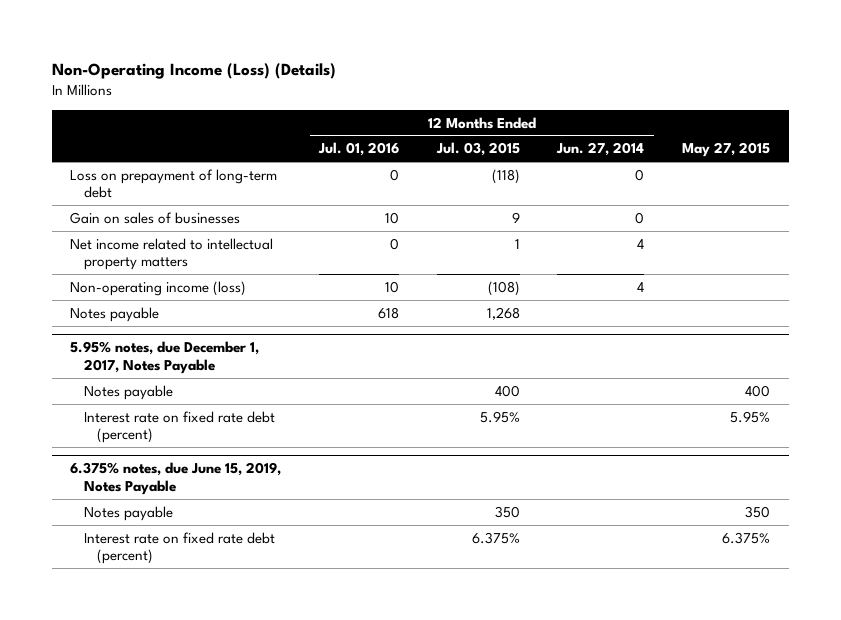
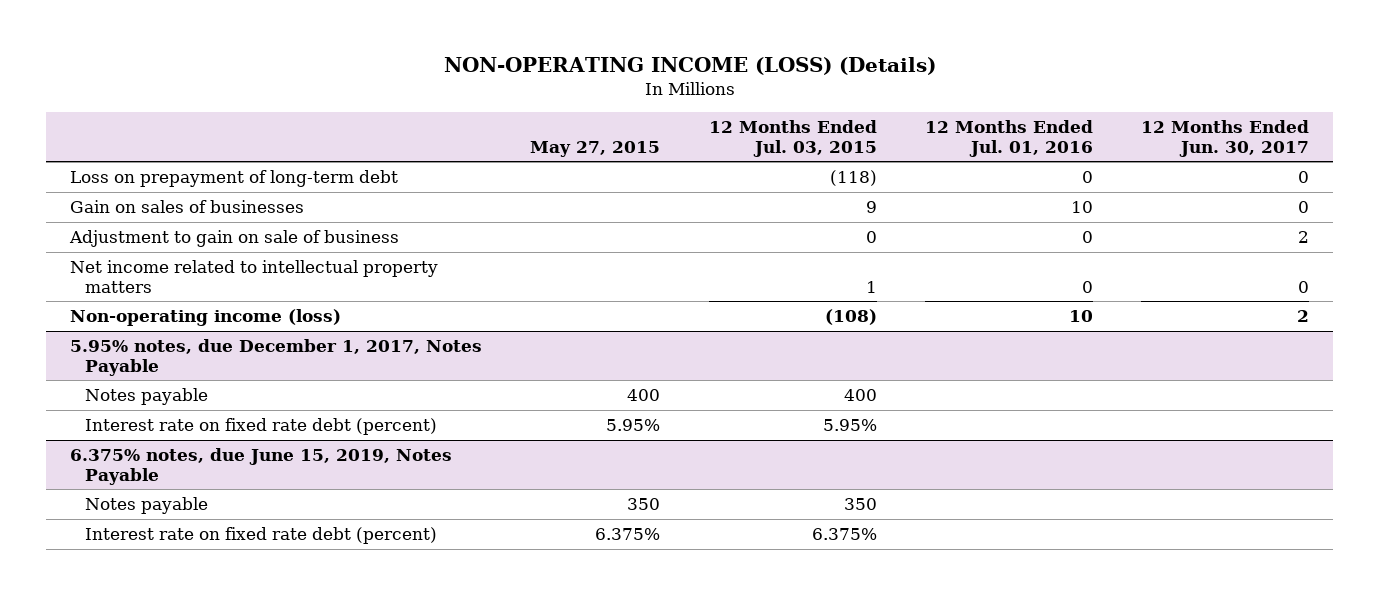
- Non-Operating Income (Loss) (Details)
+ NON-OPERATING INCOME (LOSS) (Details)
- | 12 Months Ended Jul. 01, 2016 | 12 Months Ended Jul. 03, 2015 | 12 Months Ended Jun. 27, 2014 | May 27, 2015
+ | May 27, 2015 | 12 Months Ended Jul. 03, 2015 | 12 Months Ended Jul. 01, 2016 | 12 Months Ended Jun. 30, 2017
+ Adjustment to gain on sale of business | | 0 | 0 | 2
- Notes payable | 618 | 1,268 | |

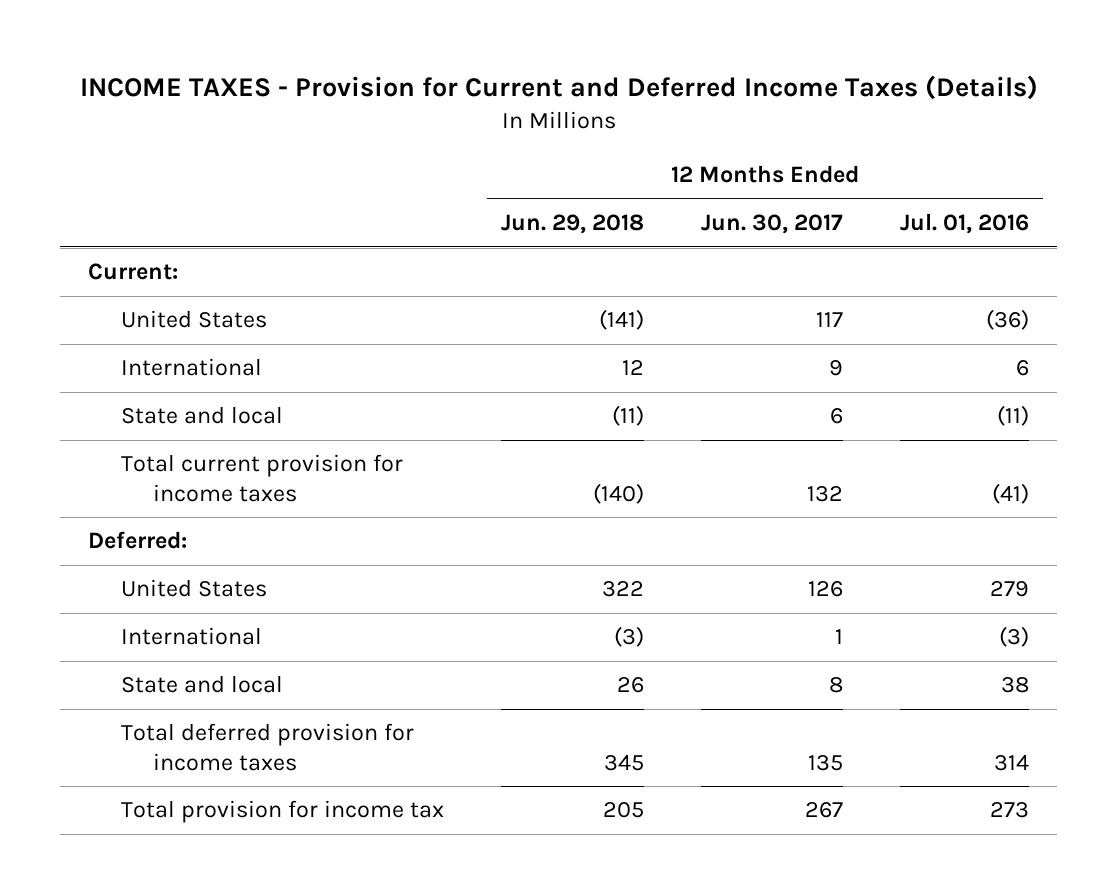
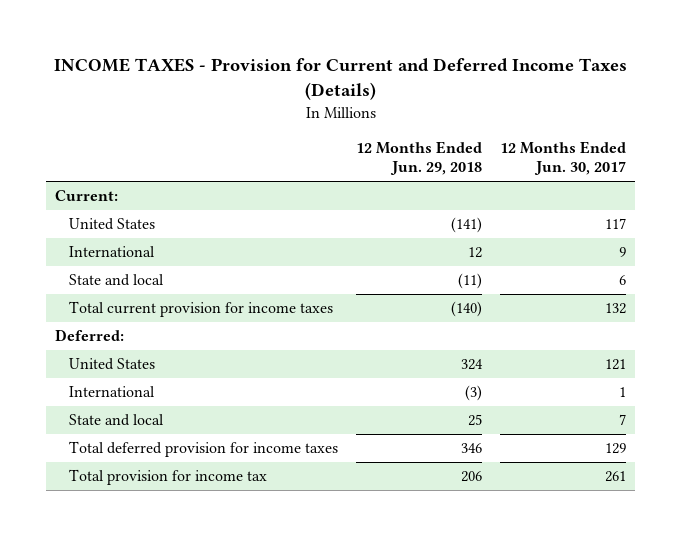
- | 12 Months Ended Jun. 29, 2018 | 12 Months Ended Jun. 30, 2017 | 12 Months Ended Jul. 01, 2016
+ | 12 Months Ended Jun. 29, 2018 | 12 Months Ended Jun. 30, 2017
- United States | 322 | 126 | 279
+ United States | 324 | 121
- State and local | 26 | 8 | 38
- Total deferred provision for income taxes | 345 | 135 | 314
- Total provision for income tax | 205 | 267 | 273
+ State and local | 25 | 7
+ Total deferred provision for income taxes | 346 | 129
+ Total provision for income tax | 206 | 261

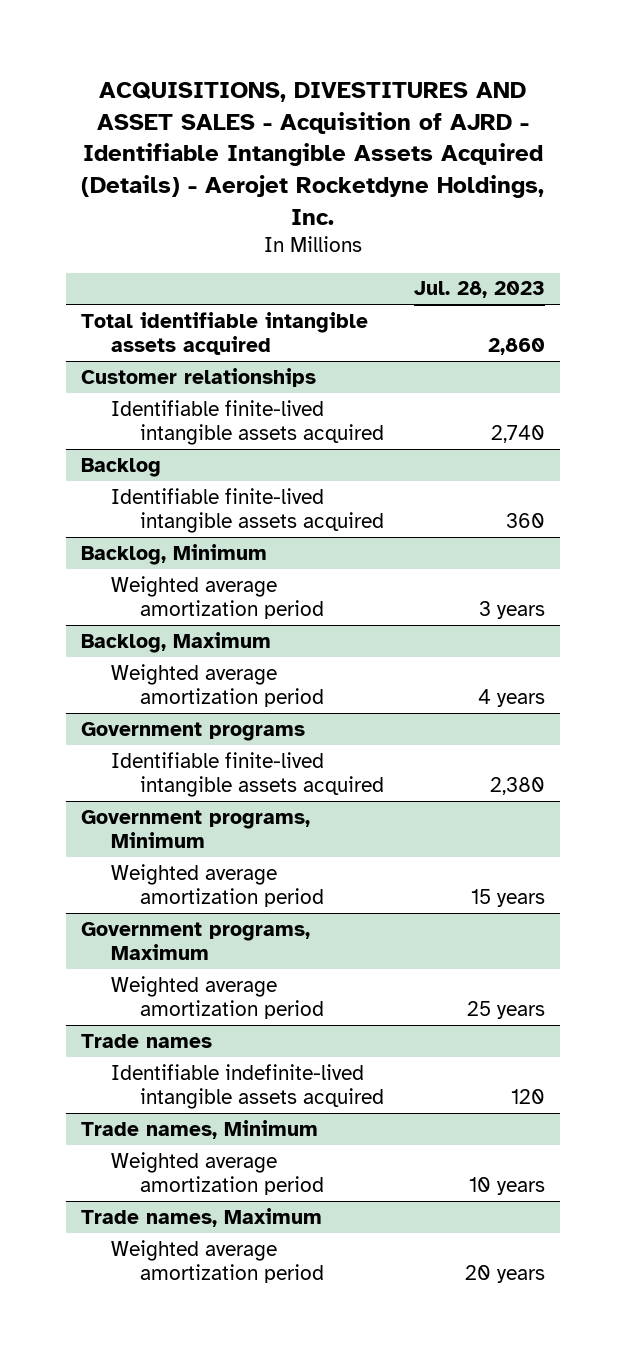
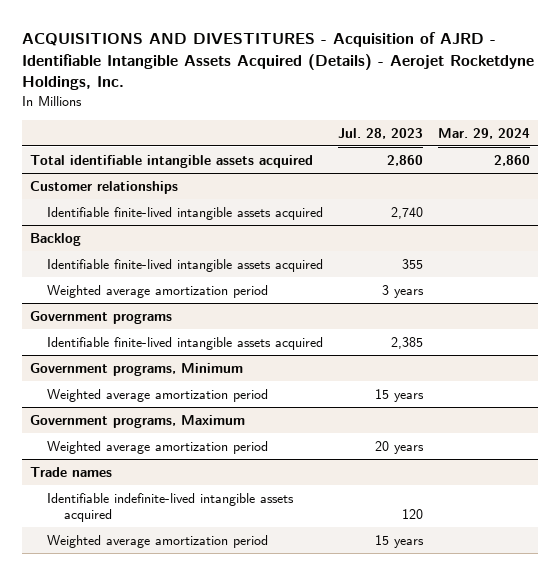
- ACQUISITIONS, DIVESTITURES AND ASSET SALES - Acquisition of AJRD - Identifiable Intangible Assets Acquired (Details) - Aerojet Rocketdyne Holdings, Inc.
+ ACQUISITIONS AND DIVESTITURES - Acquisition of AJRD - Identifiable Intangible Assets Acquired (Details) - Aerojet Rocketdyne Holdings, Inc.
- | Jul. 28, 2023
+ | Jul. 28, 2023 | Mar. 29, 2024
@ Backlog
- Identifiable finite-lived intangible assets acquired | 360
- Backlog, Minimum
@ Backlog
+ Identifiable finite-lived intangible assets acquired | 355 |
- Backlog, Maximum
- Weighted average amortization period | 4 years
@ Government programs
- Identifiable finite-lived intangible assets acquired | 2,380
+ Identifiable finite-lived intangible assets acquired | 2,385 |
@ Government programs, Maximum
- Weighted average amortization period | 25 years
+ Weighted average amortization period | 20 years |
- Trade names, Minimum
- Weighted average amortization period | 10 years
- Trade names, Maximum
- Weighted average amortization period | 20 years
@ Trade names
+ Weighted average amortization period | 15 years |

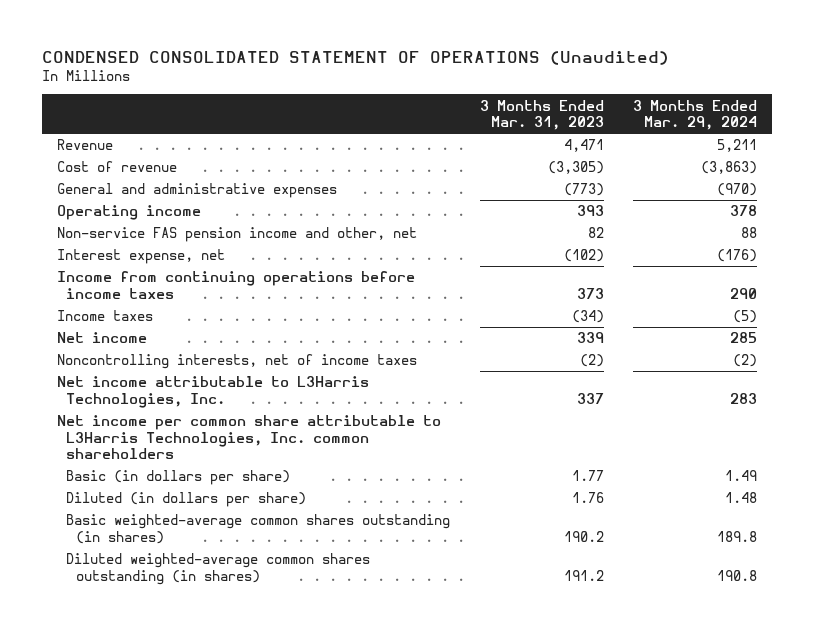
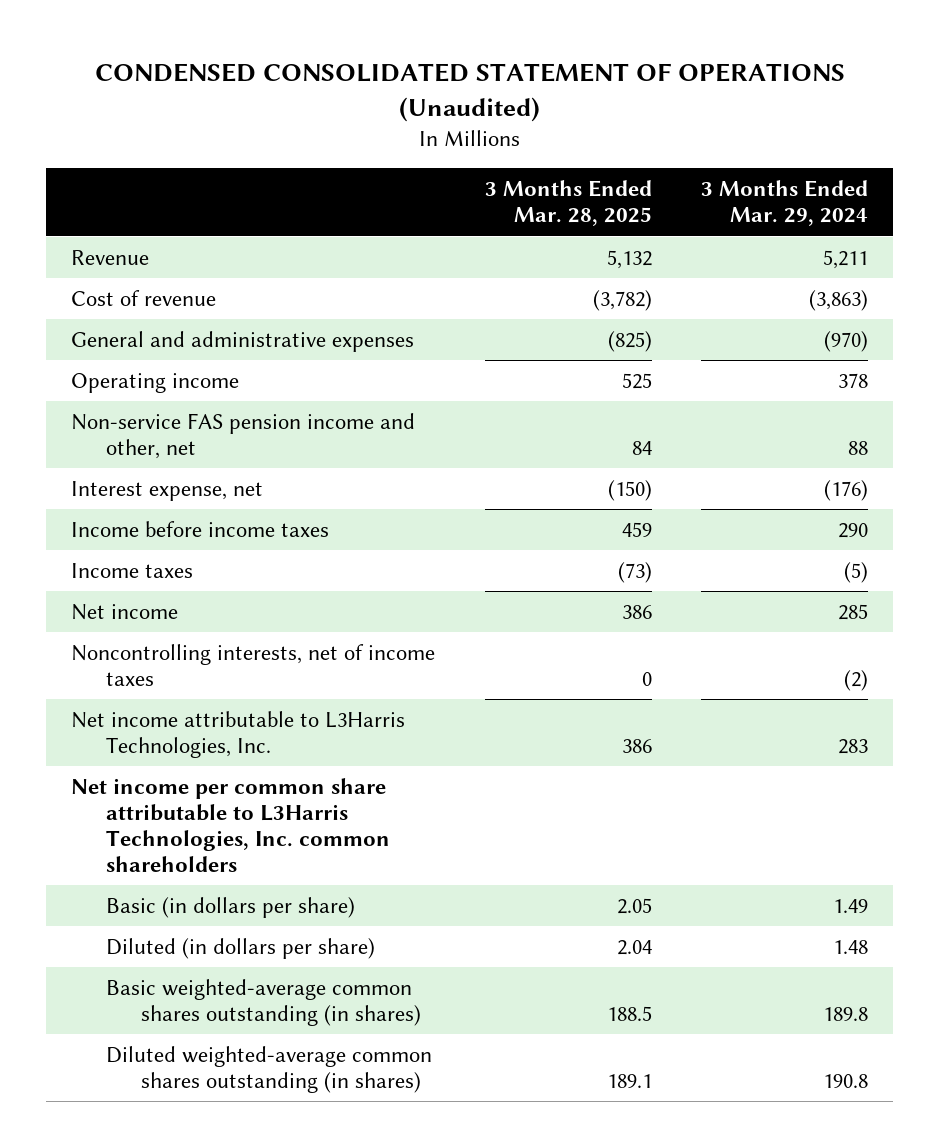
- | 3 Months Ended Mar. 31, 2023 | 3 Months Ended Mar. 29, 2024
+ | 3 Months Ended Mar. 28, 2025 | 3 Months Ended Mar. 29, 2024
- Income from continuing operations before income taxes | 373 | 290
+ Income before income taxes | 459 | 290

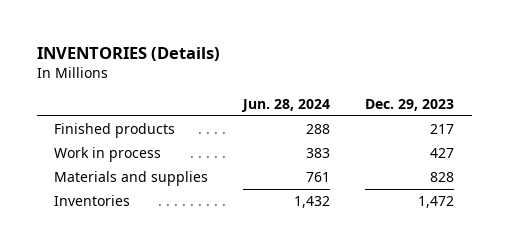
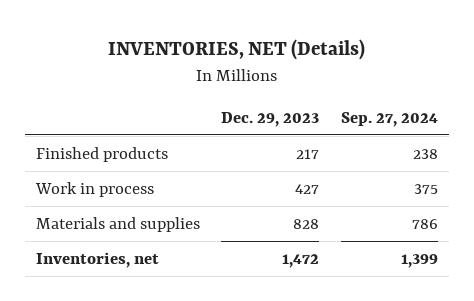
- INVENTORIES (Details)
+ INVENTORIES, NET (Details)
- | Jun. 28, 2024 | Dec. 29, 2023
+ | Dec. 29, 2023 | Sep. 27, 2024
- Inventories | 1,432 | 1,472
+ Inventories, net | 1,472 | 1,399

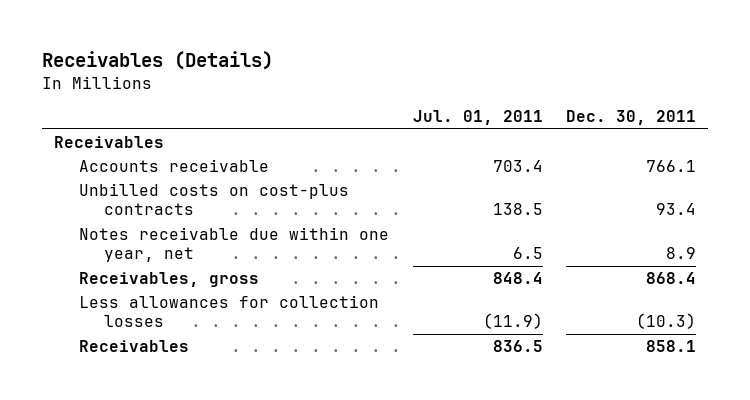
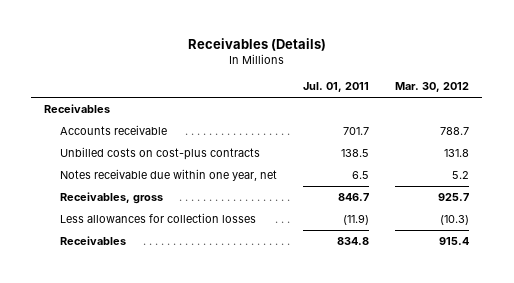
- | Jul. 01, 2011 | Dec. 30, 2011
+ | Jul. 01, 2011 | Mar. 30, 2012
- Accounts receivable | 703.4 | 766.1
+ Accounts receivable | 701.7 | 788.7
- Receivables, gross | 848.4 | 868.4
+ Receivables, gross | 846.7 | 925.7
- Receivables | 836.5 | 858.1
+ Receivables | 834.8 | 915.4

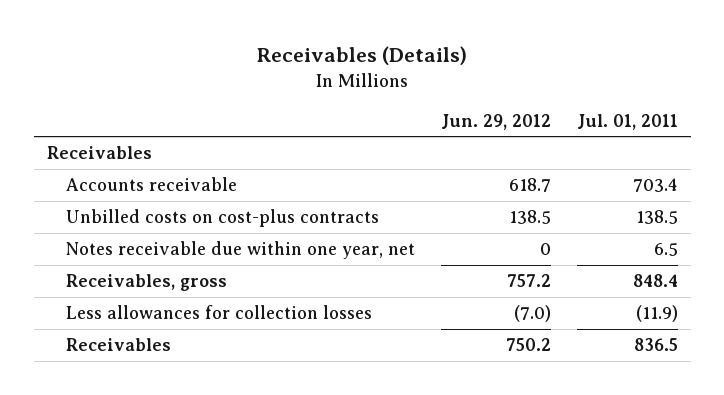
- | Jul. 01, 2011 | Mar. 30, 2012
+ | Jun. 29, 2012 | Jul. 01, 2011
- Accounts receivable | 701.7 | 788.7
+ Accounts receivable | 618.7 | 703.4
- Receivables, gross | 846.7 | 925.7
+ Receivables, gross | 757.2 | 848.4
- Receivables | 834.8 | 915.4
+ Receivables | 750.2 | 836.5

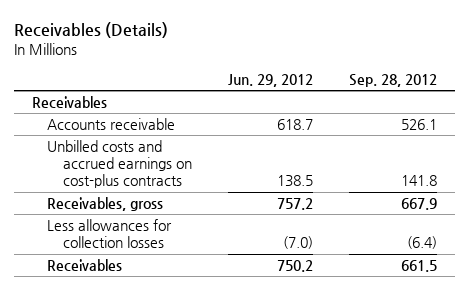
- | Jun. 29, 2012 | Jul. 01, 2011
+ | Jun. 29, 2012 | Sep. 28, 2012
- Unbilled costs on cost-plus contracts | 138.5 | 138.5
- Notes receivable due within one year, net | 0 | 6.5
+ Unbilled costs and accrued earnings on cost-plus contracts | 138.5 | 141.8

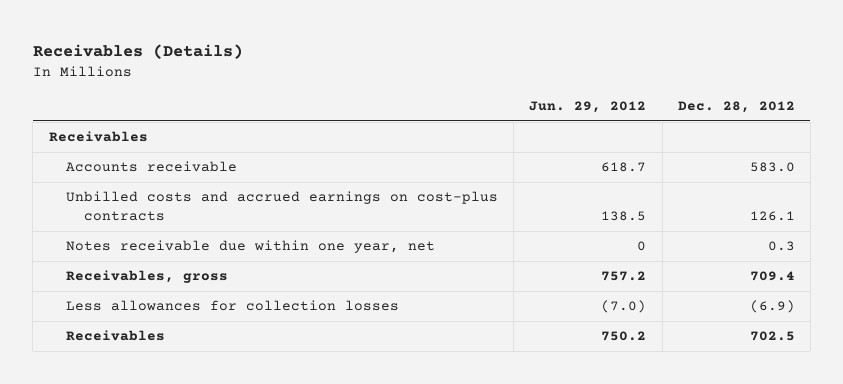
- | Jun. 29, 2012 | Sep. 28, 2012
+ | Jun. 29, 2012 | Dec. 28, 2012
+ Notes receivable due within one year, net | 0 | 0.3

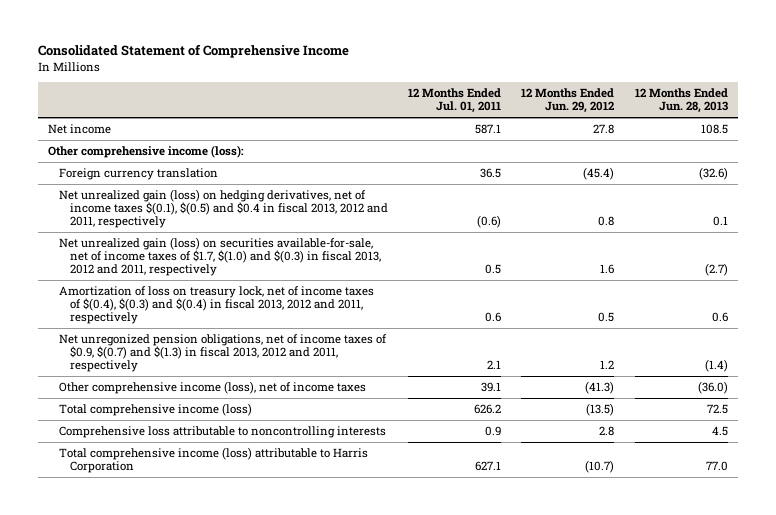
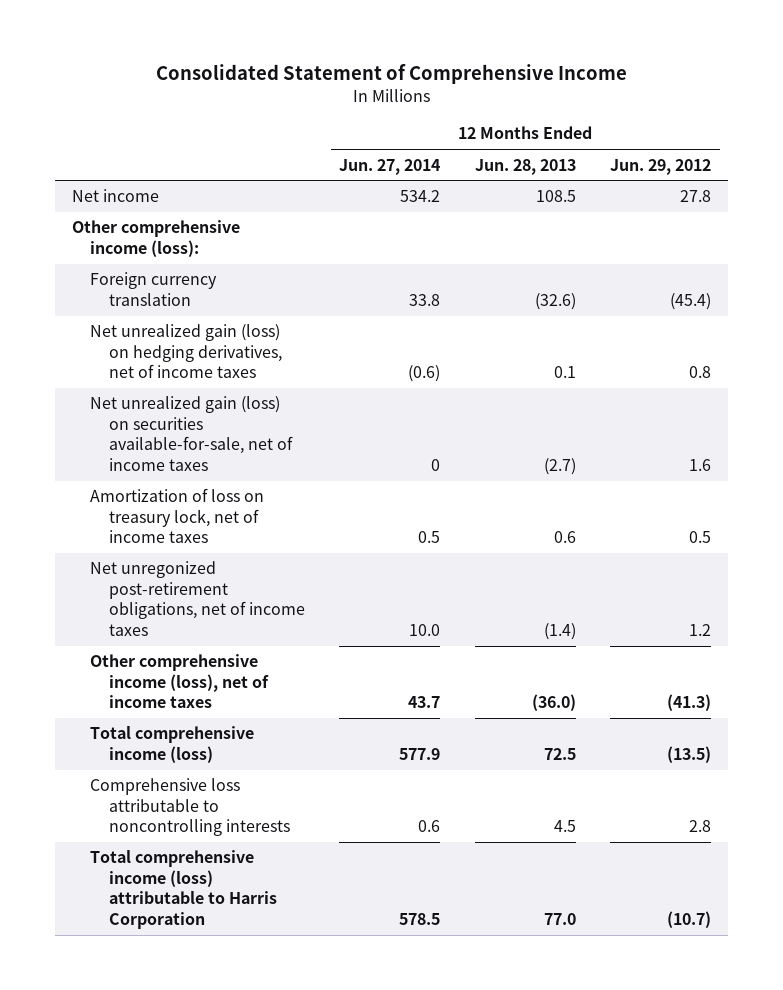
- | 12 Months Ended Jul. 01, 2011 | 12 Months Ended Jun. 29, 2012 | 12 Months Ended Jun. 28, 2013
+ | 12 Months Ended Jun. 27, 2014 | 12 Months Ended Jun. 28, 2013 | 12 Months Ended Jun. 29, 2012
- Net unrealized gain (loss) on hedging derivatives, net of income taxes $(0.1), $(0.5) and $0.4 in fiscal 2013, 2012 and 2011, respectively | (0.6) | 0.8 | 0.1
- Net unrealized gain (loss) on securities available-for-sale, net of income taxes of $1.7, $(1.0) and $(0.3) in fiscal 2013, 2012 and 2011, respectively | 0.5 | 1.6 | (2.7)
- Amortization of loss on treasury lock, net of income taxes of $(0.4), $(0.3) and $(0.4) in fiscal 2013, 2012 and 2011, respectively | 0.6 | 0.5 | 0.6
- Net unregonized pension obligations, net of income taxes of $0.9, $(0.7) and $(1.3) in fiscal 2013, 2012 and 2011, respectively | 2.1 | 1.2 | (1.4)
+ Net unrealized gain (loss) on hedging derivatives, net of income taxes | (0.6) | 0.1 | 0.8
+ Net unrealized gain (loss) on securities available-for-sale, net of income taxes | 0 | (2.7) | 1.6
+ Amortization of loss on treasury lock, net of income taxes | 0.5 | 0.6 | 0.5
+ Net unregonized post-retirement obligations, net of income taxes | 10.0 | (1.4) | 1.2

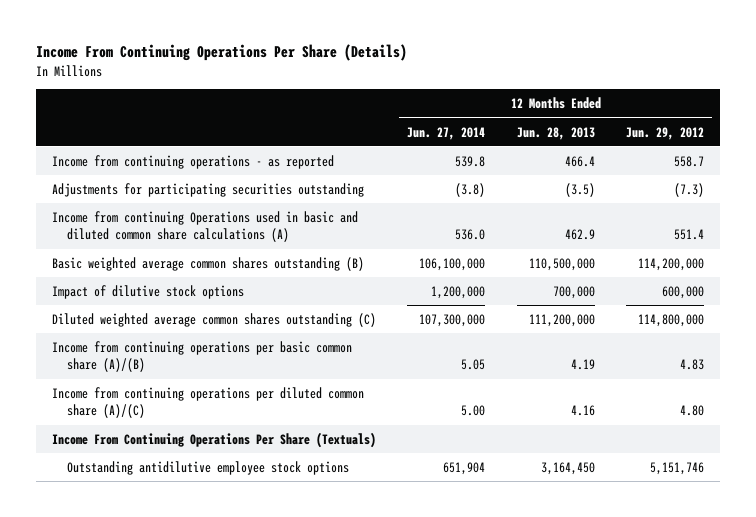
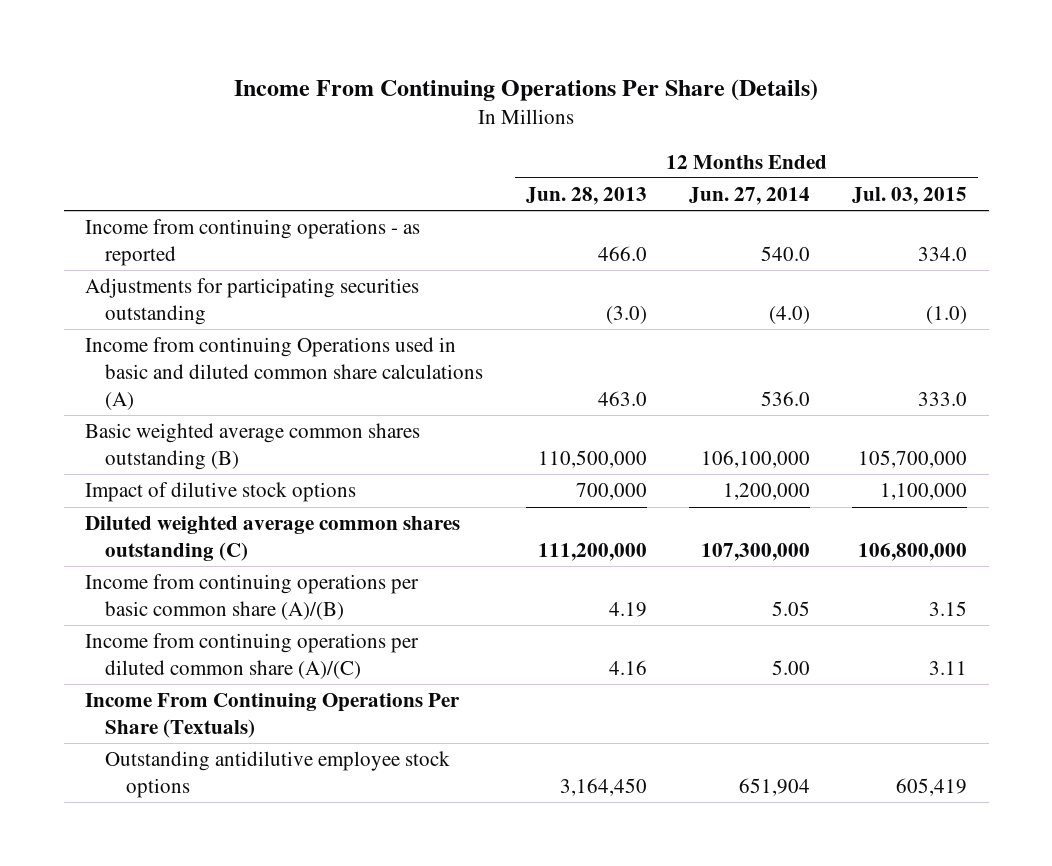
- | 12 Months Ended Jun. 27, 2014 | 12 Months Ended Jun. 28, 2013 | 12 Months Ended Jun. 29, 2012
+ | 12 Months Ended Jun. 28, 2013 | 12 Months Ended Jun. 27, 2014 | 12 Months Ended Jul. 03, 2015
- Income from continuing operations - as reported | 539.8 | 466.4 | 558.7
- Adjustments for participating securities outstanding | (3.8) | (3.5) | (7.3)
- Income from continuing Operations used in basic and diluted common share calculations (A) | 536.0 | 462.9 | 551.4
+ Income from continuing operations - as reported | 466.0 | 540.0 | 334.0
+ Adjustments for participating securities outstanding | (3.0) | (4.0) | (1.0)
+ Income from continuing Operations used in basic and diluted common share calculations (A) | 463.0 | 536.0 | 333.0

